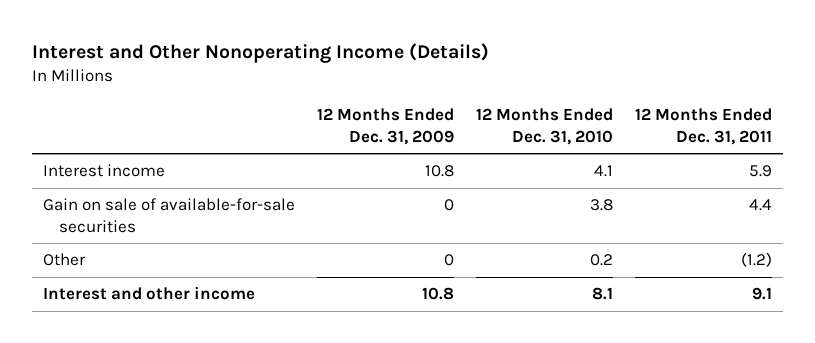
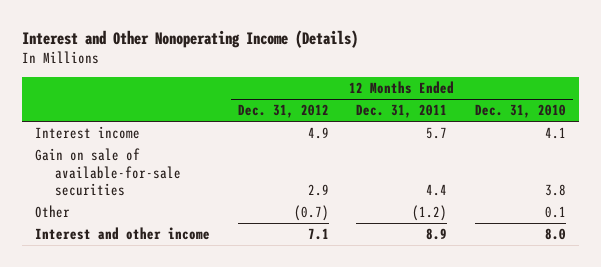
- | 12 Months Ended Dec. 31, 2009 | 12 Months Ended Dec. 31, 2010 | 12 Months Ended Dec. 31, 2011
+ | 12 Months Ended Dec. 31, 2012 | 12 Months Ended Dec. 31, 2011 | 12 Months Ended Dec. 31, 2010
- Interest income | 10.8 | 4.1 | 5.9
+ Interest income | 4.9 | 5.7 | 4.1
- Other | 0 | 0.2 | (1.2)
- Interest and other income | 10.8 | 8.1 | 9.1
+ Other | (0.7) | (1.2) | 0.1
+ Interest and other income | 7.1 | 8.9 | 8.0

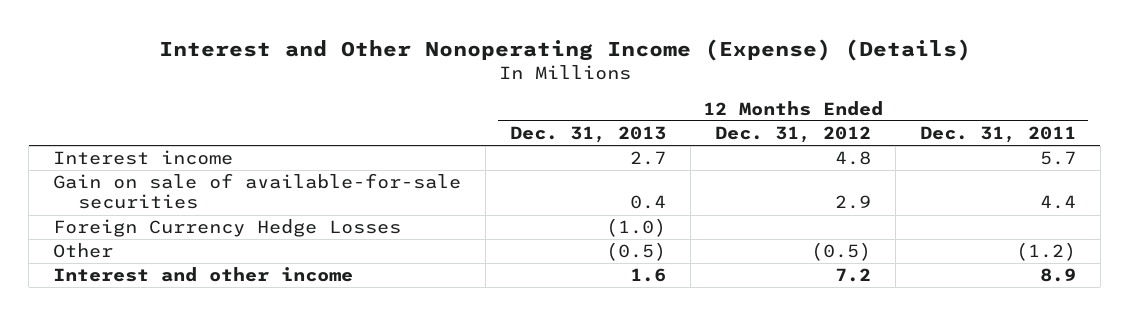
- Interest and Other Nonoperating Income (Details)
+ Interest and Other Nonoperating Income (Expense) (Details)
- | 12 Months Ended Dec. 31, 2012 | 12 Months Ended Dec. 31, 2011 | 12 Months Ended Dec. 31, 2010
+ | 12 Months Ended Dec. 31, 2013 | 12 Months Ended Dec. 31, 2012 | 12 Months Ended Dec. 31, 2011
- Interest income | 4.9 | 5.7 | 4.1
+ Interest income | 2.7 | 4.8 | 5.7
- Other | (0.7) | (1.2) | 0.1
- Interest and other income | 7.1 | 8.9 | 8.0
+ Foreign Currency Hedge Losses | (1.0) | |
+ Other | (0.5) | (0.5) | (1.2)
+ Interest and other income | 1.6 | 7.2 | 8.9

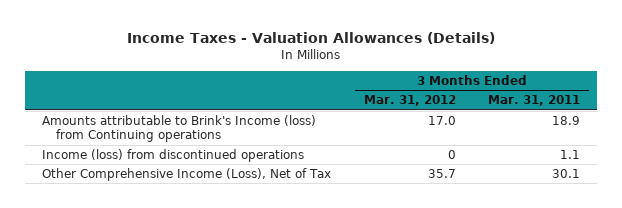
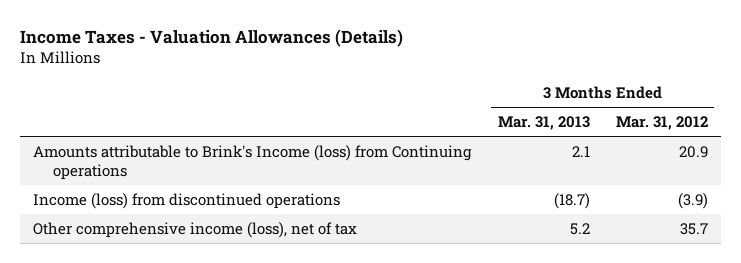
- | 3 Months Ended Mar. 31, 2012 | 3 Months Ended Mar. 31, 2011
+ | 3 Months Ended Mar. 31, 2013 | 3 Months Ended Mar. 31, 2012
- Amounts attributable to Brink's Income (loss) from Continuing operations | 17.0 | 18.9
- Income (loss) from discontinued operations | 0 | 1.1
- Other Comprehensive Income (Loss), Net of Tax | 35.7 | 30.1
+ Amounts attributable to Brink's Income (loss) from Continuing operations | 2.1 | 20.9
+ Income (loss) from discontinued operations | (18.7) | (3.9)
+ Other comprehensive income (loss), net of tax | 5.2 | 35.7

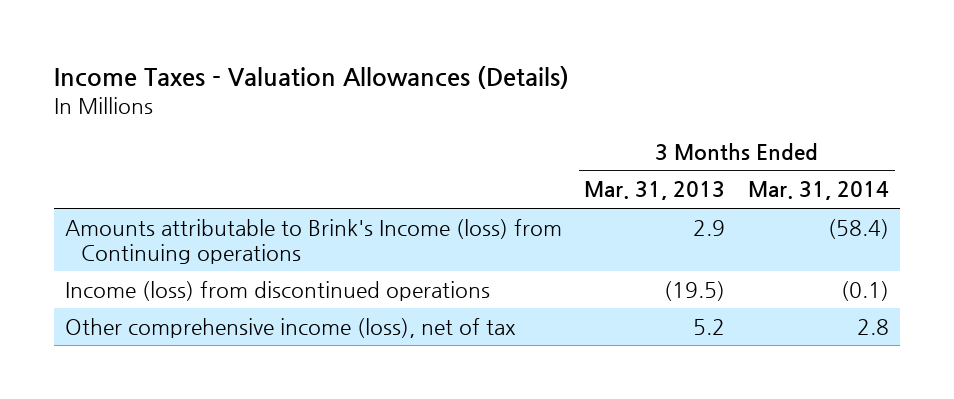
- | 3 Months Ended Mar. 31, 2013 | 3 Months Ended Mar. 31, 2012
+ | 3 Months Ended Mar. 31, 2013 | 3 Months Ended Mar. 31, 2014
- Amounts attributable to Brink's Income (loss) from Continuing operations | 2.1 | 20.9
- Income (loss) from discontinued operations | (18.7) | (3.9)
+ Amounts attributable to Brink's Income (loss) from Continuing operations | 2.9 | (58.4)
+ Income (loss) from discontinued operations | (19.5) | (0.1)

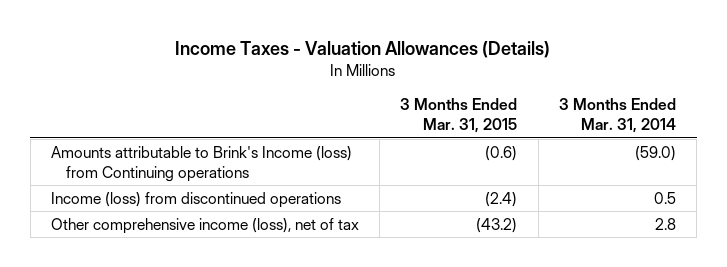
- | 3 Months Ended Mar. 31, 2013 | 3 Months Ended Mar. 31, 2014
+ | 3 Months Ended Mar. 31, 2015 | 3 Months Ended Mar. 31, 2014
- Amounts attributable to Brink's Income (loss) from Continuing operations | 2.9 | (58.4)
- Income (loss) from discontinued operations | (19.5) | (0.1)
+ Amounts attributable to Brink's Income (loss) from Continuing operations | (0.6) | (59.0)
+ Income (loss) from discontinued operations | (2.4) | 0.5

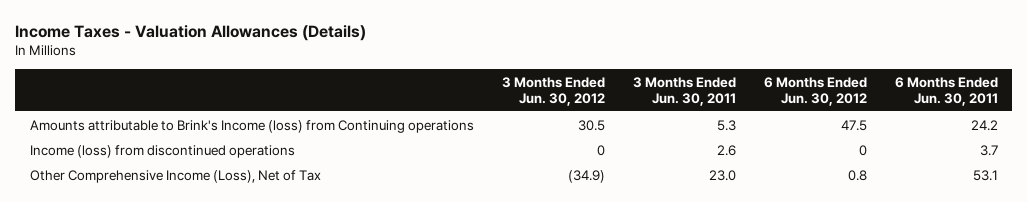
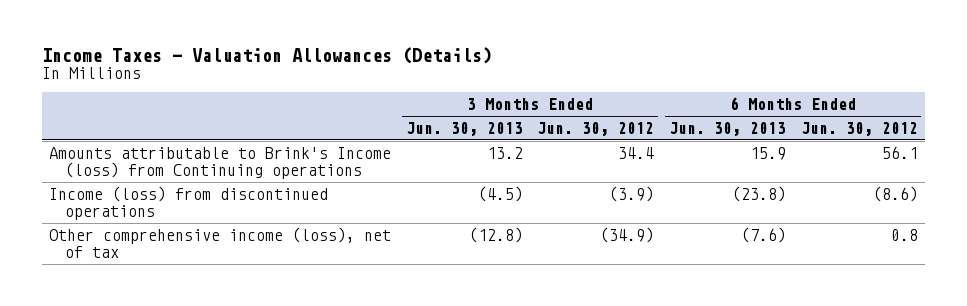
- | 3 Months Ended Jun. 30, 2012 | 3 Months Ended Jun. 30, 2011 | 6 Months Ended Jun. 30, 2012 | 6 Months Ended Jun. 30, 2011
+ | 3 Months Ended Jun. 30, 2013 | 3 Months Ended Jun. 30, 2012 | 6 Months Ended Jun. 30, 2013 | 6 Months Ended Jun. 30, 2012
- Amounts attributable to Brink's Income (loss) from Continuing operations | 30.5 | 5.3 | 47.5 | 24.2
- Income (loss) from discontinued operations | 0 | 2.6 | 0 | 3.7
- Other Comprehensive Income (Loss), Net of Tax | (34.9) | 23.0 | 0.8 | 53.1
+ Amounts attributable to Brink's Income (loss) from Continuing operations | 13.2 | 34.4 | 15.9 | 56.1
+ Income (loss) from discontinued operations | (4.5) | (3.9) | (23.8) | (8.6)
+ Other comprehensive income (loss), net of tax | (12.8) | (34.9) | (7.6) | 0.8

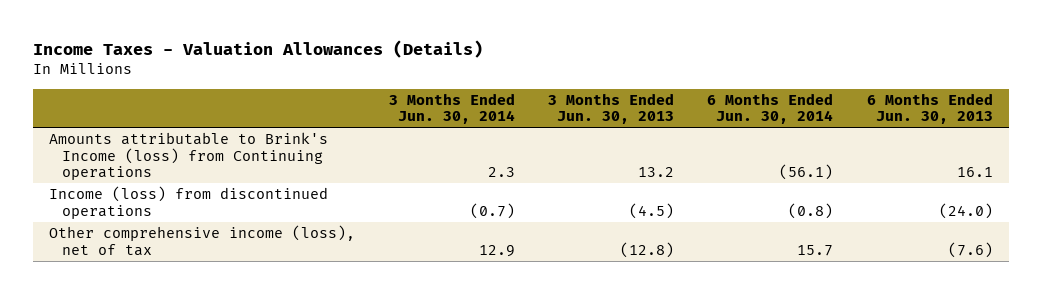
- | 3 Months Ended Jun. 30, 2013 | 3 Months Ended Jun. 30, 2012 | 6 Months Ended Jun. 30, 2013 | 6 Months Ended Jun. 30, 2012
+ | 3 Months Ended Jun. 30, 2014 | 3 Months Ended Jun. 30, 2013 | 6 Months Ended Jun. 30, 2014 | 6 Months Ended Jun. 30, 2013
- Amounts attributable to Brink's Income (loss) from Continuing operations | 13.2 | 34.4 | 15.9 | 56.1
- Income (loss) from discontinued operations | (4.5) | (3.9) | (23.8) | (8.6)
+ Amounts attributable to Brink's Income (loss) from Continuing operations | 2.3 | 13.2 | (56.1) | 16.1
+ Income (loss) from discontinued operations | (0.7) | (4.5) | (0.8) | (24.0)

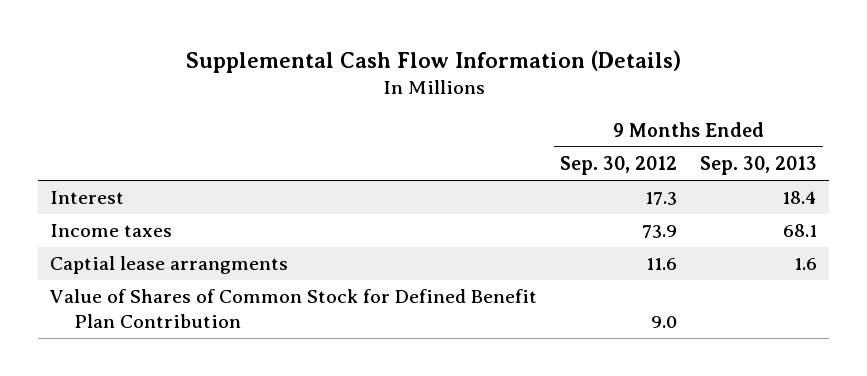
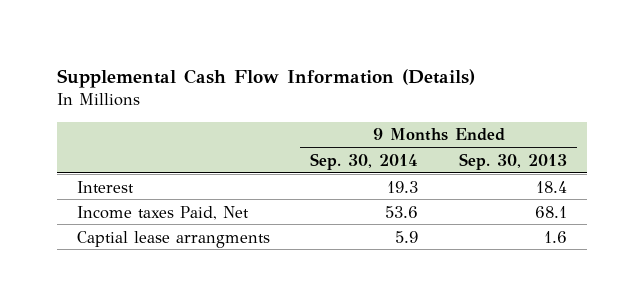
- | 9 Months Ended Sep. 30, 2012 | 9 Months Ended Sep. 30, 2013
+ | 9 Months Ended Sep. 30, 2014 | 9 Months Ended Sep. 30, 2013
- Income taxes | 73.9 | 68.1
+ Income taxes Paid, Net | 53.6 | 68.1
- Value of Shares of Common Stock for Defined Benefit Plan Contribution | 9.0 |

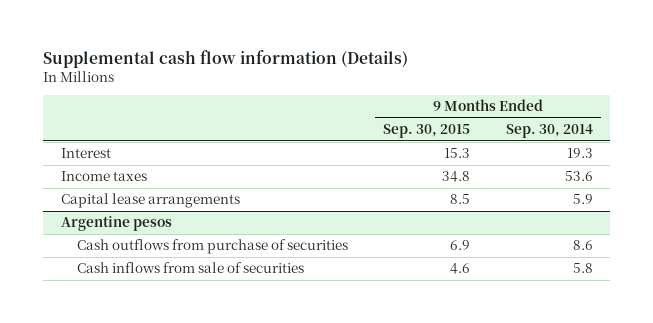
- Supplemental Cash Flow Information (Details)
+ Supplemental cash flow information (Details)
- | 9 Months Ended Sep. 30, 2014 | 9 Months Ended Sep. 30, 2013
+ | 9 Months Ended Sep. 30, 2015 | 9 Months Ended Sep. 30, 2014
- Income taxes Paid, Net | 53.6 | 68.1
- Captial lease arrangments | 5.9 | 1.6
+ Income taxes | 34.8 | 53.6
+ Capital lease arrangements | 8.5 | 5.9
+ Argentine pesos
+ Cash outflows from purchase of securities | 6.9 | 8.6
+ Cash inflows from sale of securities | 4.6 | 5.8

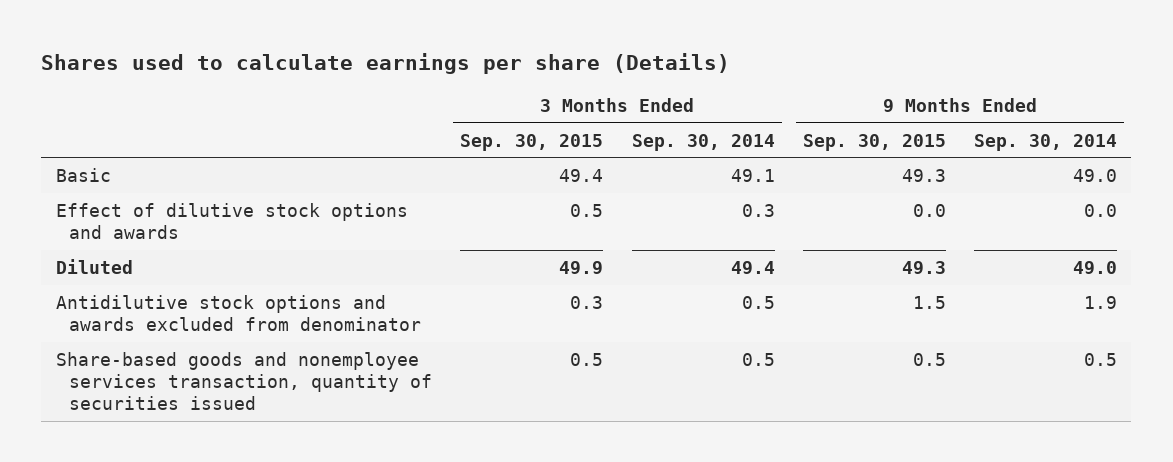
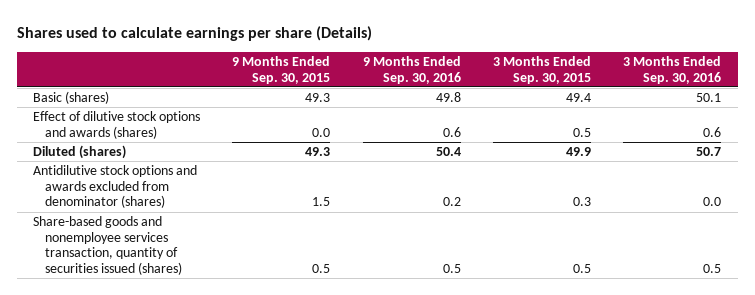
- | 3 Months Ended Sep. 30, 2015 | 3 Months Ended Sep. 30, 2014 | 9 Months Ended Sep. 30, 2015 | 9 Months Ended Sep. 30, 2014
+ | 9 Months Ended Sep. 30, 2015 | 9 Months Ended Sep. 30, 2016 | 3 Months Ended Sep. 30, 2015 | 3 Months Ended Sep. 30, 2016
- Basic | 49.4 | 49.1 | 49.3 | 49.0
- Effect of dilutive stock options and awards | 0.5 | 0.3 | 0.0 | 0.0
- Diluted | 49.9 | 49.4 | 49.3 | 49.0
- Antidilutive stock options and awards excluded from denominator | 0.3 | 0.5 | 1.5 | 1.9
- Share-based goods and nonemployee services transaction, quantity of securities issued | 0.5 | 0.5 | 0.5 | 0.5
+ Basic (shares) | 49.3 | 49.8 | 49.4 | 50.1
+ Effect of dilutive stock options and awards (shares) | 0.0 | 0.6 | 0.5 | 0.6
+ Diluted (shares) | 49.3 | 50.4 | 49.9 | 50.7
+ Antidilutive stock options and awards excluded from denominator (shares) | 1.5 | 0.2 | 0.3 | 0.0
+ Share-based goods and nonemployee services transaction, quantity of securities issued (shares) | 0.5 | 0.5 | 0.5 | 0.5

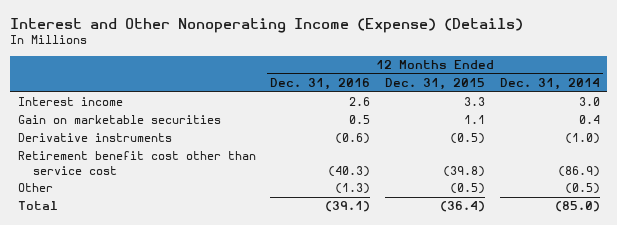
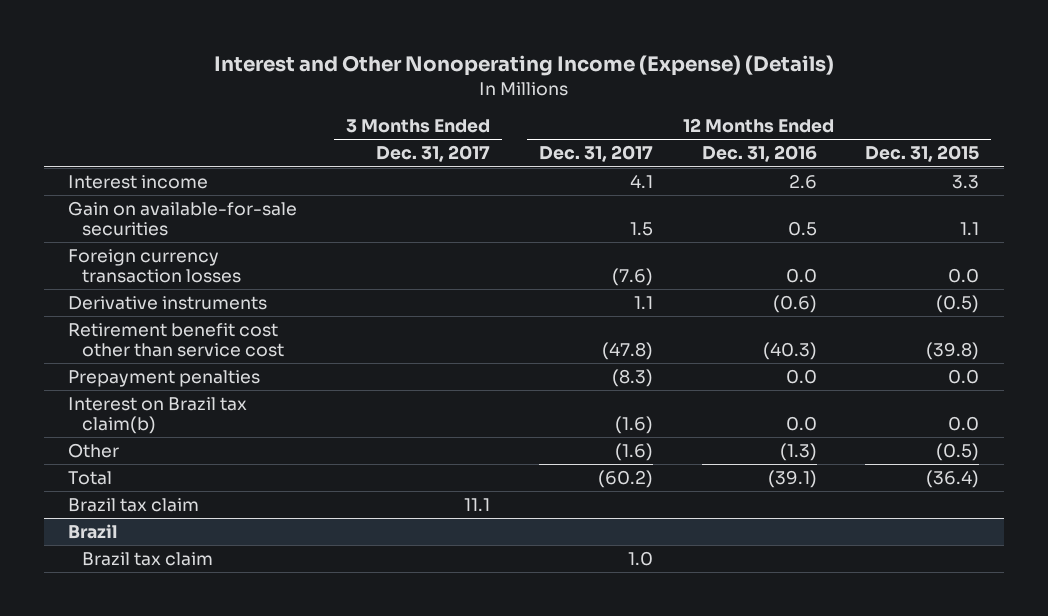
- | 12 Months Ended Dec. 31, 2016 | 12 Months Ended Dec. 31, 2015 | 12 Months Ended Dec. 31, 2014
+ | 3 Months Ended Dec. 31, 2017 | 12 Months Ended Dec. 31, 2017 | 12 Months Ended Dec. 31, 2016 | 12 Months Ended Dec. 31, 2015
- Gain on marketable securities | 0.5 | 1.1 | 0.4
+ Gain on available-for-sale securities | | 1.5 | 0.5 | 1.1
+ Foreign currency transaction losses | | (7.6) | 0.0 | 0.0
+ Prepayment penalties | | (8.3) | 0.0 | 0.0
+ Interest on Brazil tax claim(b) | | (1.6) | 0.0 | 0.0
+ Brazil tax claim | 11.1 | | |
+ Brazil
+ Brazil tax claim | | 1.0 | |

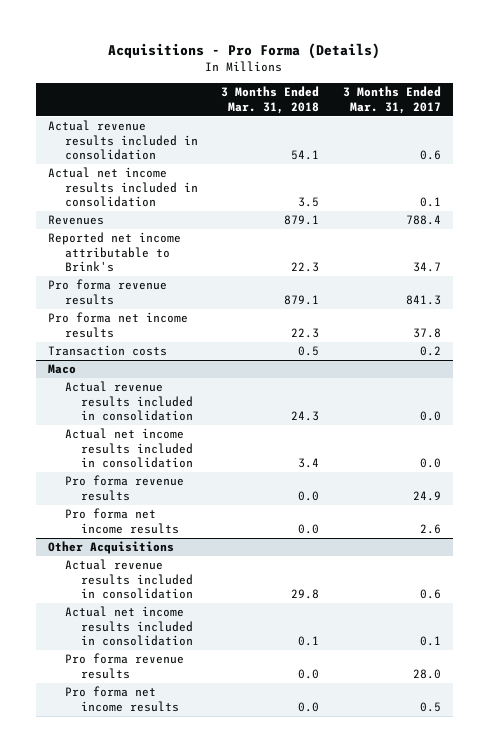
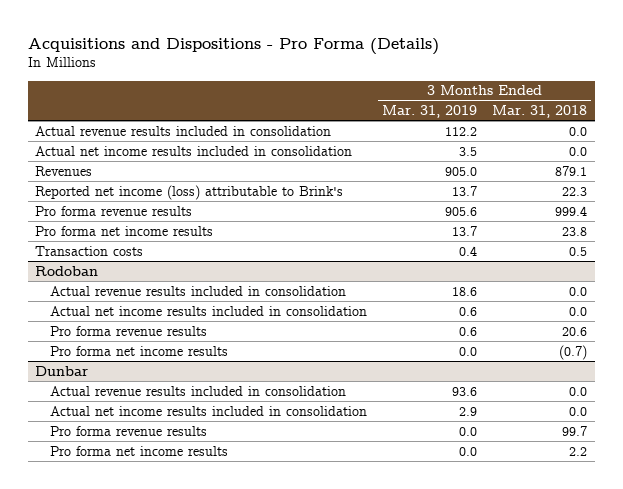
- Acquisitions - Pro Forma (Details)
+ Acquisitions and Dispositions - Pro Forma (Details)
- | 3 Months Ended Mar. 31, 2018 | 3 Months Ended Mar. 31, 2017
+ | 3 Months Ended Mar. 31, 2019 | 3 Months Ended Mar. 31, 2018
- Actual revenue results included in consolidation | 54.1 | 0.6
- Actual net income results included in consolidation | 3.5 | 0.1
+ Actual revenue results included in consolidation | 112.2 | 0.0
+ Actual net income results included in consolidation | 3.5 | 0.0
- Reported net income attributable to Brink's | 22.3 | 34.7
- Pro forma revenue results | 879.1 | 841.3
- Pro forma net income results | 22.3 | 37.8
+ Reported net income (loss) attributable to Brink's | 13.7 | 22.3
+ Pro forma revenue results | 905.6 | 999.4
+ Pro forma net income results | 13.7 | 23.8
- Maco
- Actual revenue results included in consolidation | 24.3 | 0.0
- Actual net income results included in consolidation | 3.4 | 0.0
- Pro forma revenue results | 0.0 | 24.9
- Pro forma net income results | 0.0 | 2.6
- Other Acquisitions
- Actual revenue results included in consolidation | 29.8 | 0.6
- Actual net income results included in consolidation | 0.1 | 0.1
- Pro forma revenue results | 0.0 | 28.0
- Pro forma net income results | 0.0 | 0.5
+ Rodoban
+ Actual revenue results included in consolidation | 18.6 | 0.0
+ Actual net income results included in consolidation | 0.6 | 0.0
+ Pro forma revenue results | 0.6 | 20.6
+ Pro forma net income results | 0.0 | (0.7)
+ Dunbar
+ Actual revenue results included in consolidation | 93.6 | 0.0
+ Actual net income results included in consolidation | 2.9 | 0.0
+ Pro forma revenue results | 0.0 | 99.7
+ Pro forma net income results | 0.0 | 2.2

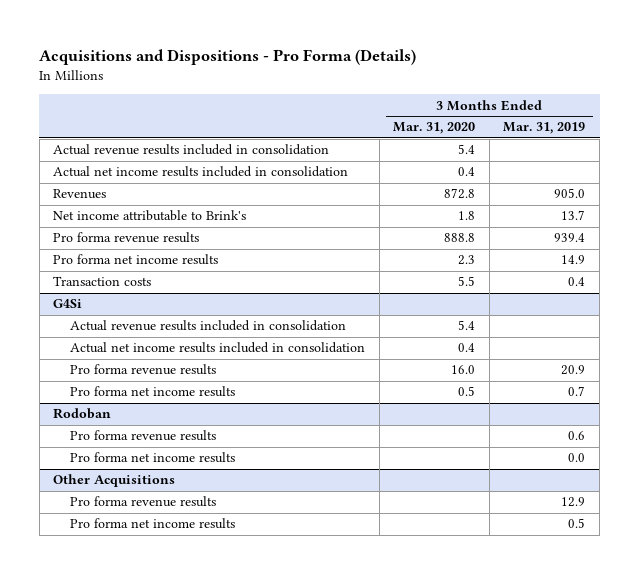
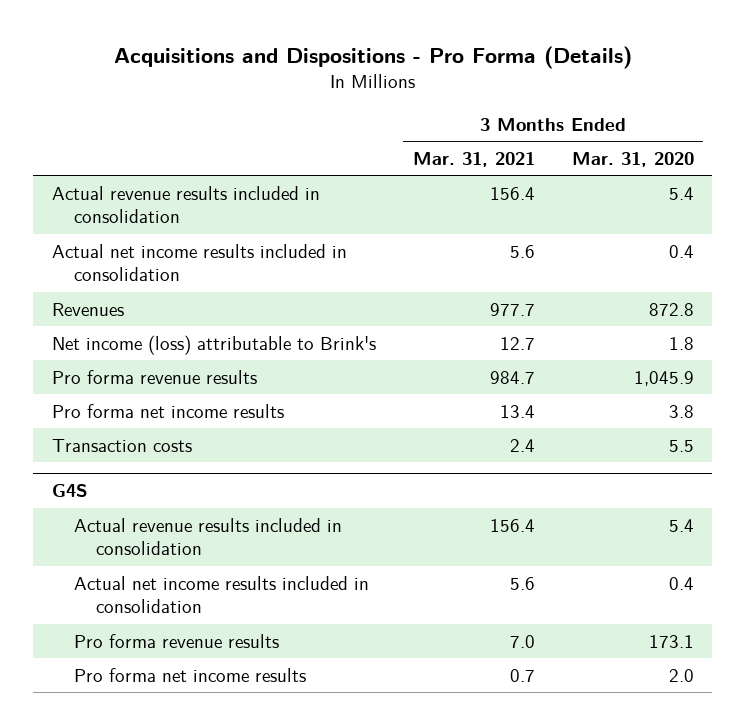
- | 3 Months Ended Mar. 31, 2020 | 3 Months Ended Mar. 31, 2019
+ | 3 Months Ended Mar. 31, 2021 | 3 Months Ended Mar. 31, 2020
- Net income attributable to Brink's | 1.8 | 13.7
- Pro forma revenue results | 888.8 | 939.4
- Pro forma net income results | 2.3 | 14.9
+ Net income (loss) attributable to Brink's | 12.7 | 1.8
+ Pro forma revenue results | 984.7 | 1,045.9
+ Pro forma net income results | 13.4 | 3.8
- G4Si
+ G4S
- Pro forma revenue results | 16.0 | 20.9
- Pro forma net income results | 0.5 | 0.7
- Rodoban
- Pro forma revenue results | | 0.6
- Pro forma net income results | | 0.0
- Other Acquisitions
- Pro forma revenue results | | 12.9
- Pro forma net income results | | 0.5
+ Pro forma revenue results | 7.0 | 173.1
+ Pro forma net income results | 0.7 | 2.0

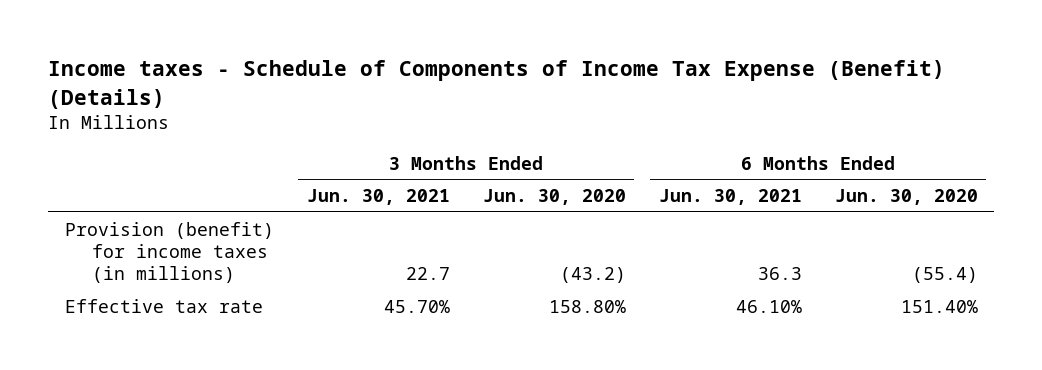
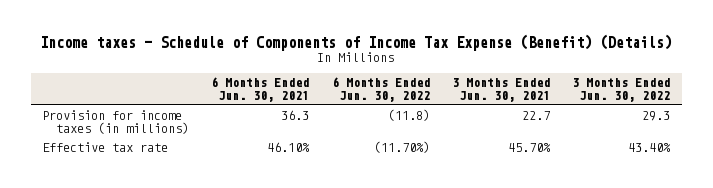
- | 3 Months Ended Jun. 30, 2021 | 3 Months Ended Jun. 30, 2020 | 6 Months Ended Jun. 30, 2021 | 6 Months Ended Jun. 30, 2020
+ | 6 Months Ended Jun. 30, 2021 | 6 Months Ended Jun. 30, 2022 | 3 Months Ended Jun. 30, 2021 | 3 Months Ended Jun. 30, 2022
- Provision (benefit) for income taxes (in millions) | 22.7 | (43.2) | 36.3 | (55.4)
+ Provision for income taxes (in millions) | 36.3 | (11.8) | 22.7 | 29.3

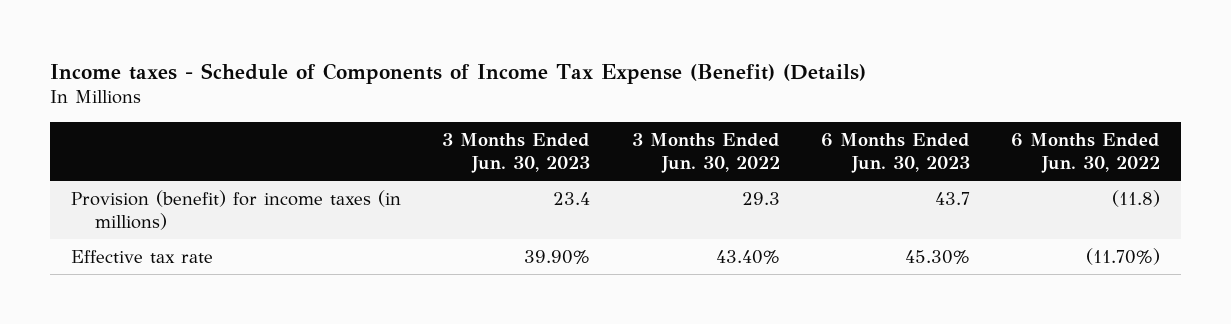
- | 6 Months Ended Jun. 30, 2021 | 6 Months Ended Jun. 30, 2022 | 3 Months Ended Jun. 30, 2021 | 3 Months Ended Jun. 30, 2022
+ | 3 Months Ended Jun. 30, 2023 | 3 Months Ended Jun. 30, 2022 | 6 Months Ended Jun. 30, 2023 | 6 Months Ended Jun. 30, 2022
- Provision for income taxes (in millions) | 36.3 | (11.8) | 22.7 | 29.3
+ Provision (benefit) for income taxes (in millions) | 23.4 | 29.3 | 43.7 | (11.8)

